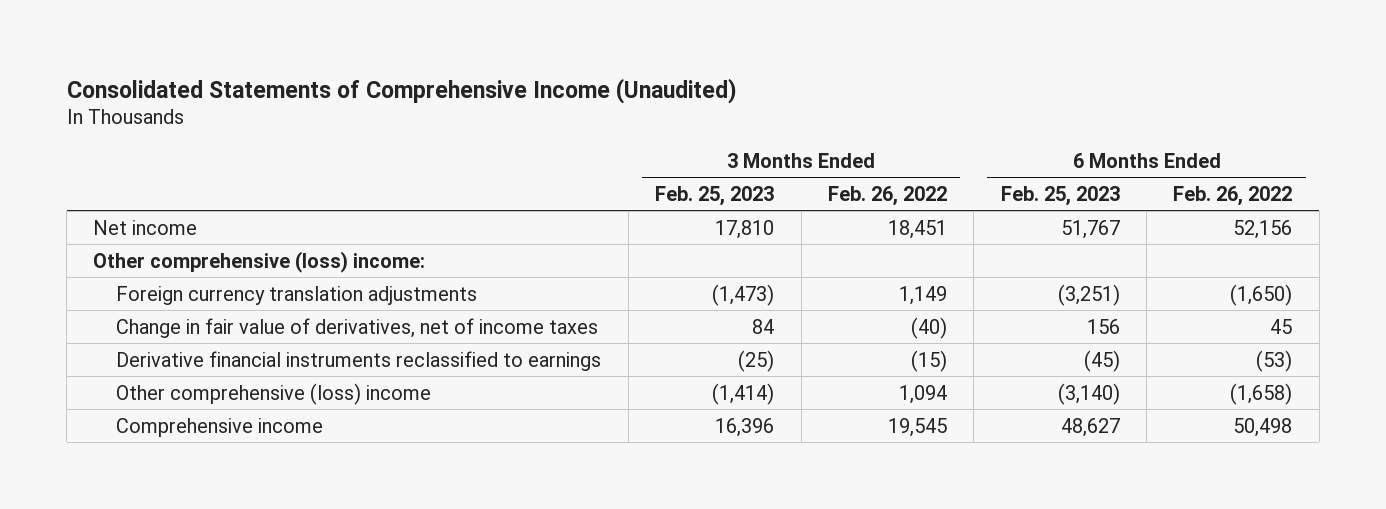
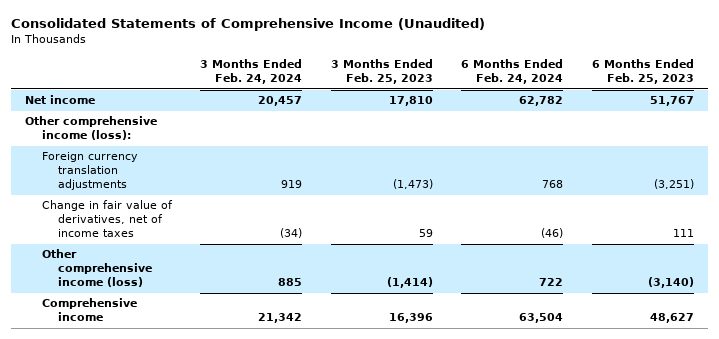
- | 3 Months Ended Feb. 25, 2023 | 3 Months Ended Feb. 26, 2022 | 6 Months Ended Feb. 25, 2023 | 6 Months Ended Feb. 26, 2022
+ | 3 Months Ended Feb. 24, 2024 | 3 Months Ended Feb. 25, 2023 | 6 Months Ended Feb. 24, 2024 | 6 Months Ended Feb. 25, 2023
- Other comprehensive (loss) income:
+ Other comprehensive income (loss):
- Change in fair value of derivatives, net of income taxes | 84 | (40) | 156 | 45
- Derivative financial instruments reclassified to earnings | (25) | (15) | (45) | (53)
- Other comprehensive (loss) income | (1,414) | 1,094 | (3,140) | (1,658)
+ Change in fair value of derivatives, net of income taxes | (34) | 59 | (46) | 111
+ Other comprehensive income (loss) | 885 | (1,414) | 722 | (3,140)

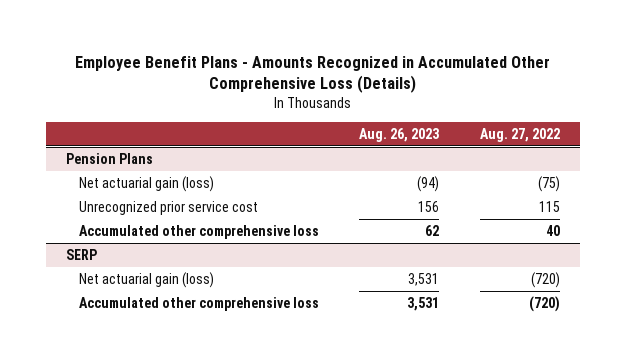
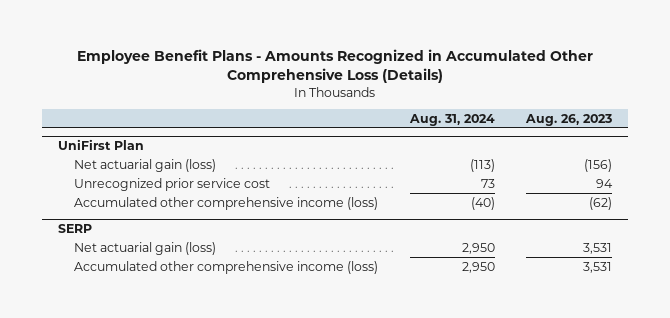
- | Aug. 26, 2023 | Aug. 27, 2022
+ | Aug. 31, 2024 | Aug. 26, 2023
- Pension Plans
- Net actuarial gain (loss) | (94) | (75)
- Unrecognized prior service cost | 156 | 115
- Accumulated other comprehensive loss | 62 | 40
+ UniFirst Plan
+ Net actuarial gain (loss) | (113) | (156)
+ Unrecognized prior service cost | 73 | 94
+ Accumulated other comprehensive income (loss) | (40) | (62)
@ SERP
- Accumulated other comprehensive loss | 3,531 | (720)
+ Accumulated other comprehensive income (loss) | 2,950 | 3,531

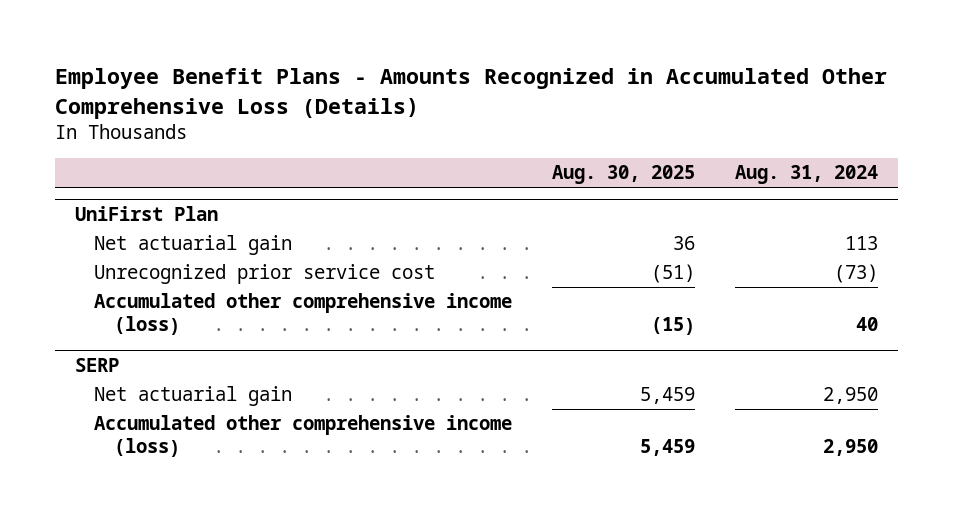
- | Aug. 31, 2024 | Aug. 26, 2023
+ | Aug. 30, 2025 | Aug. 31, 2024
@ UniFirst Plan
- Net actuarial gain (loss) | (113) | (156)
- Unrecognized prior service cost | 73 | 94
- Accumulated other comprehensive income (loss) | (40) | (62)
+ Net actuarial gain | 36 | 113
+ Unrecognized prior service cost | (51) | (73)
+ Accumulated other comprehensive income (loss) | (15) | 40
@ SERP
- Net actuarial gain (loss) | 2,950 | 3,531
+ Net actuarial gain | 5,459 | 2,950

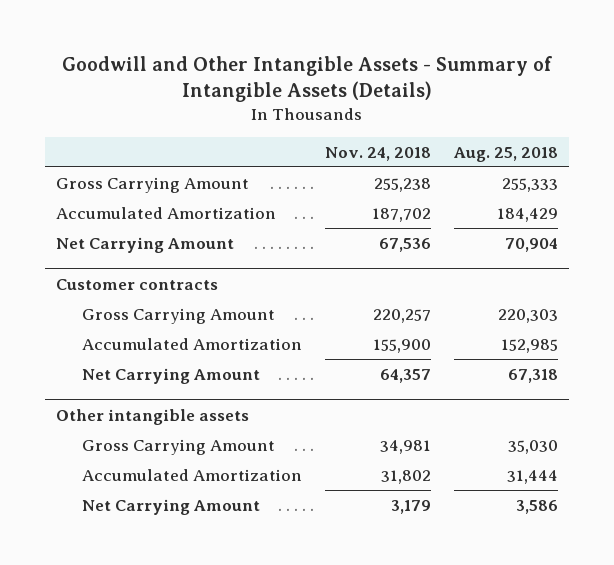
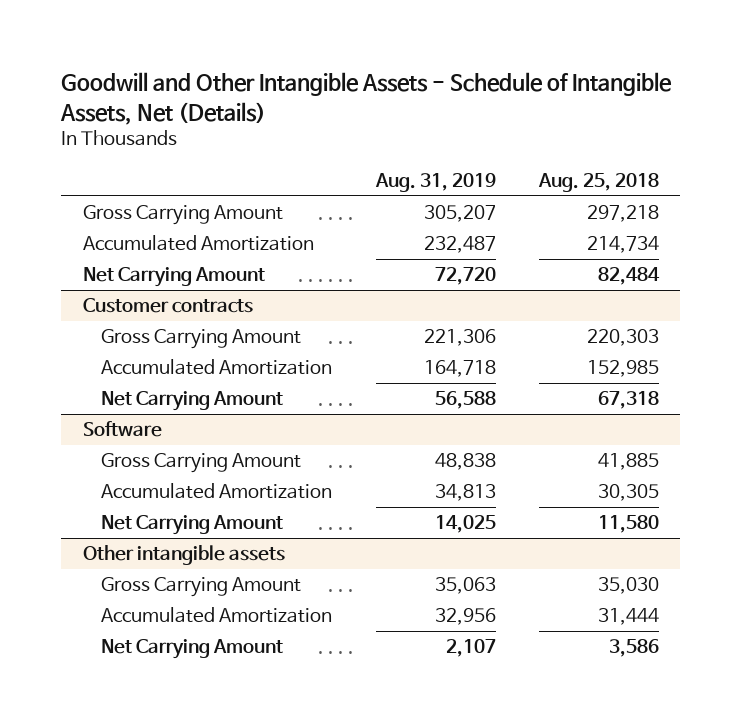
- Goodwill and Other Intangible Assets - Summary of Intangible Assets (Details)
+ Goodwill and Other Intangible Assets - Schedule of Intangible Assets, Net (Details)
- | Nov. 24, 2018 | Aug. 25, 2018
+ | Aug. 31, 2019 | Aug. 25, 2018
- Gross Carrying Amount | 255,238 | 255,333
- Accumulated Amortization | 187,702 | 184,429
- Net Carrying Amount | 67,536 | 70,904
+ Gross Carrying Amount | 305,207 | 297,218
+ Accumulated Amortization | 232,487 | 214,734
+ Net Carrying Amount | 72,720 | 82,484
+ Software
+ Gross Carrying Amount | 48,838 | 41,885
+ Accumulated Amortization | 34,813 | 30,305
+ Net Carrying Amount | 14,025 | 11,580

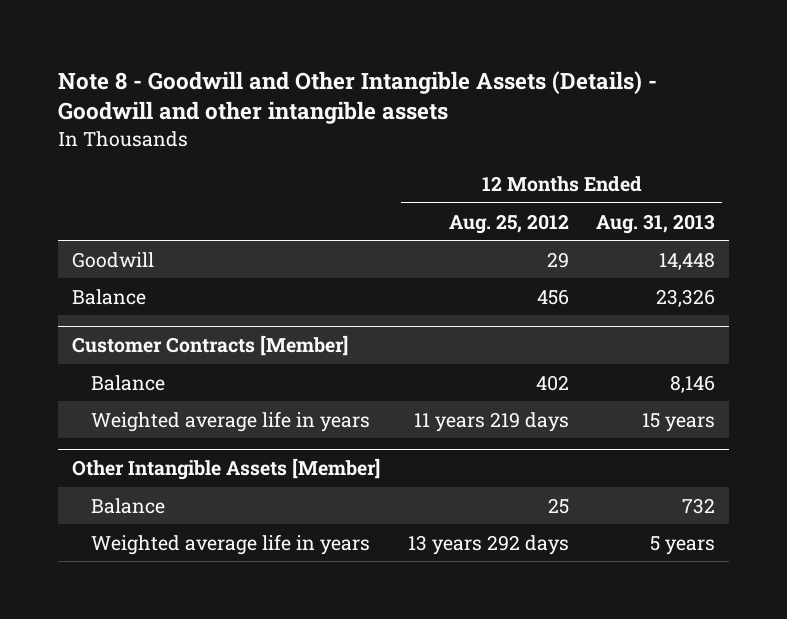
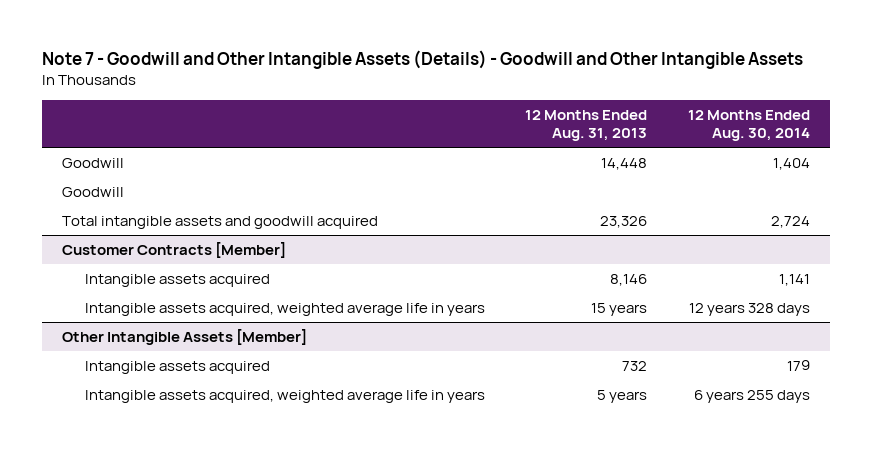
- Note 8 - Goodwill and Other Intangible Assets (Details) - Goodwill and other intangible assets
+ Note 7 - Goodwill and Other Intangible Assets (Details) - Goodwill and Other Intangible Assets
- | 12 Months Ended Aug. 25, 2012 | 12 Months Ended Aug. 31, 2013
+ | 12 Months Ended Aug. 31, 2013 | 12 Months Ended Aug. 30, 2014
- Balance | 456 | 23,326
+ Goodwill
+ Total intangible assets and goodwill acquired | 23,326 | 2,724
@ Customer Contracts [Member]
- Balance | 402 | 8,146
- Weighted average life in years | 11 years 219 days | 15 years
+ Intangible assets acquired | 8,146 | 1,141
+ Intangible assets acquired, weighted average life in years | 15 years | 12 years 328 days
@ Other Intangible Assets [Member]
- Balance | 25 | 732
- Weighted average life in years | 13 years 292 days | 5 years
+ Intangible assets acquired | 732 | 179
+ Intangible assets acquired, weighted average life in years | 5 years | 6 years 255 days

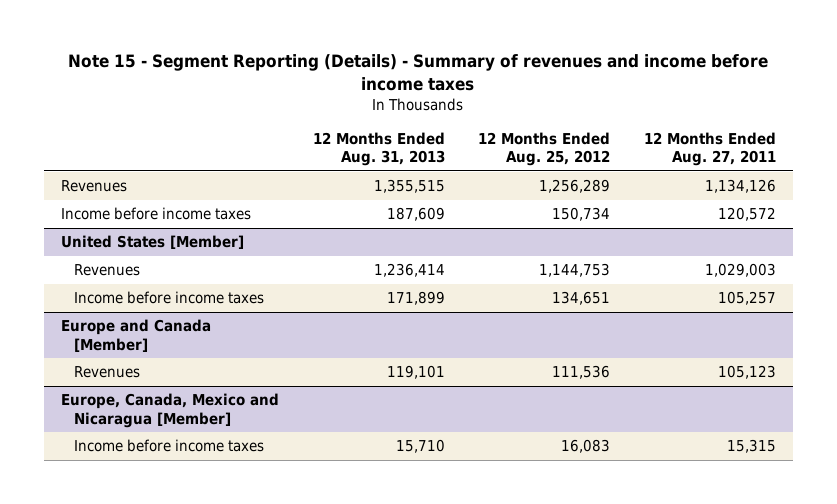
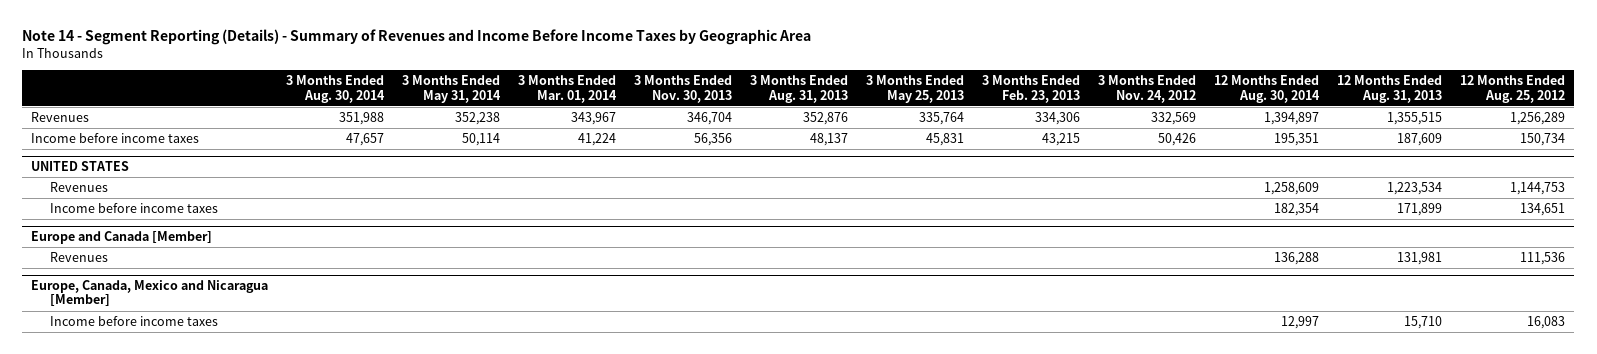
- Note 15 - Segment Reporting (Details) - Summary of revenues and income before income taxes
+ Note 14 - Segment Reporting (Details) - Summary of Revenues and Income Before Income Taxes by Geographic Area
- | 12 Months Ended Aug. 31, 2013 | 12 Months Ended Aug. 25, 2012 | 12 Months Ended Aug. 27, 2011
+ | 3 Months Ended Aug. 30, 2014 | 3 Months Ended May 31, 2014 | 3 Months Ended Mar. 01, 2014 | 3 Months Ended Nov. 30, 2013 | 3 Months Ended Aug. 31, 2013 | 3 Months Ended May 25, 2013 | 3 Months Ended Feb. 23, 2013 | 3 Months Ended Nov. 24, 2012 | 12 Months Ended Aug. 30, 2014 | 12 Months Ended Aug. 31, 2013 | 12 Months Ended Aug. 25, 2012
- United States [Member]
- Revenues | 1,236,414 | 1,144,753 | 1,029,003
+ UNITED STATES
+ Revenues | | | | | | | | | 1,258,609 | 1,223,534 | 1,144,753
@ Europe and Canada [Member]
- Revenues | 119,101 | 111,536 | 105,123
+ Revenues | | | | | | | | | 136,288 | 131,981 | 111,536

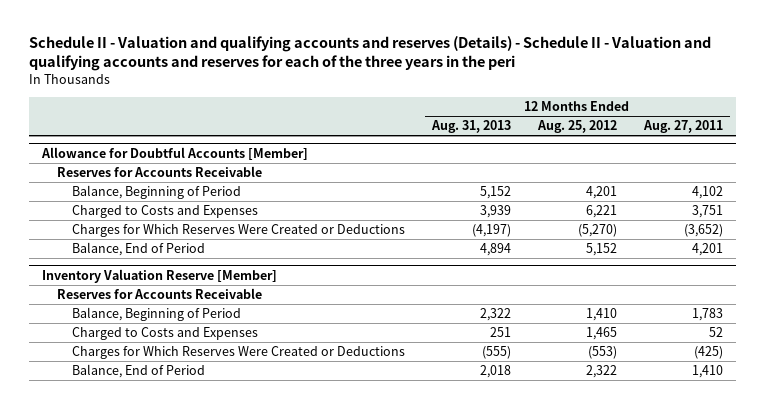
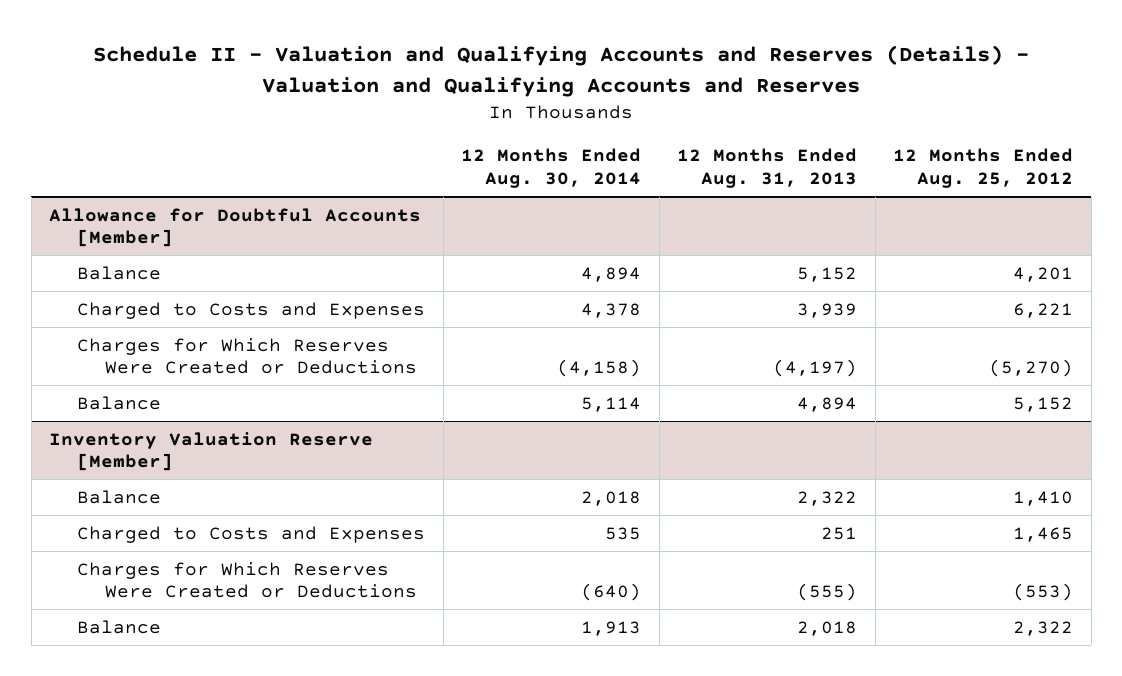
- Schedule II - Valuation and qualifying accounts and reserves (Details) - Schedule II - Valuation and qualifying accounts and reserves for each of the three years in the peri
+ Schedule II - Valuation and Qualifying Accounts and Reserves (Details) - Valuation and Qualifying Accounts and Reserves
- | 12 Months Ended Aug. 31, 2013 | 12 Months Ended Aug. 25, 2012 | 12 Months Ended Aug. 27, 2011
+ | 12 Months Ended Aug. 30, 2014 | 12 Months Ended Aug. 31, 2013 | 12 Months Ended Aug. 25, 2012
@ Allowance for Doubtful Accounts [Member]
- Reserves for Accounts Receivable
- Balance, Beginning of Period | 5,152 | 4,201 | 4,102
+ Balance | 4,894 | 5,152 | 4,201
- Balance, End of Period | 4,894 | 5,152 | 4,201
+ Balance | 5,114 | 4,894 | 5,152
@ Inventory Valuation Reserve [Member]
- Reserves for Accounts Receivable
- Balance, Beginning of Period | 2,322 | 1,410 | 1,783
+ Balance | 2,018 | 2,322 | 1,410
- Balance, End of Period | 2,018 | 2,322 | 1,410
+ Balance | 1,913 | 2,018 | 2,322

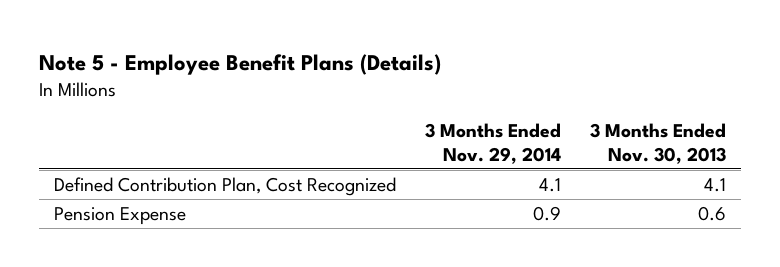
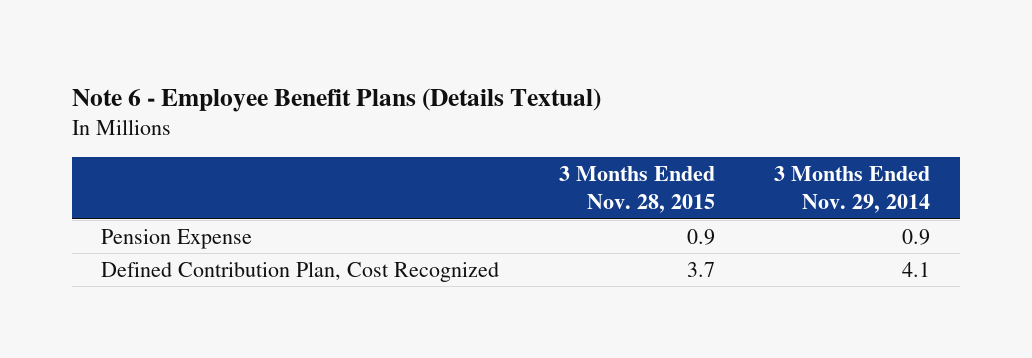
- Note 5 - Employee Benefit Plans (Details)
+ Note 6 - Employee Benefit Plans (Details Textual)
- | 3 Months Ended Nov. 29, 2014 | 3 Months Ended Nov. 30, 2013
+ | 3 Months Ended Nov. 28, 2015 | 3 Months Ended Nov. 29, 2014
moved down: Defined Contribution Plan, Cost Recognized | 3.7 | 4.1

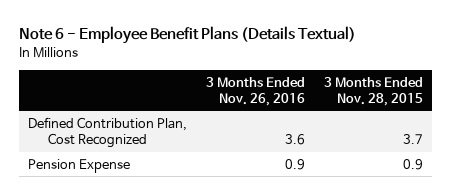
- | 3 Months Ended Nov. 28, 2015 | 3 Months Ended Nov. 29, 2014
+ | 3 Months Ended Nov. 26, 2016 | 3 Months Ended Nov. 28, 2015
moved down: Pension Expense | 0.9 | 0.9

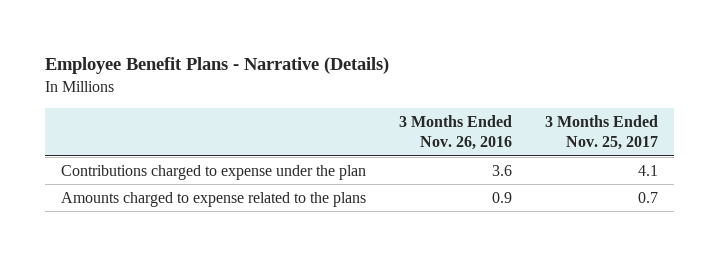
- Note 6 - Employee Benefit Plans (Details Textual)
+ Employee Benefit Plans - Narrative (Details)
- | 3 Months Ended Nov. 26, 2016 | 3 Months Ended Nov. 28, 2015
+ | 3 Months Ended Nov. 26, 2016 | 3 Months Ended Nov. 25, 2017
- Defined Contribution Plan, Cost Recognized | 3.6 | 3.7
- Pension Expense | 0.9 | 0.9
+ Contributions charged to expense under the plan | 3.6 | 4.1
+ Amounts charged to expense related to the plans | 0.9 | 0.7

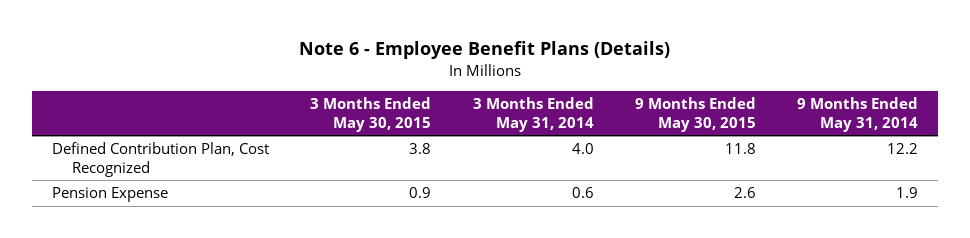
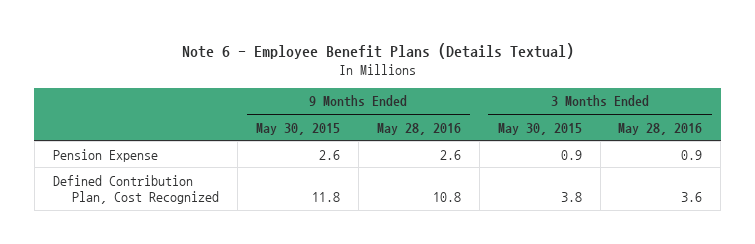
- Note 6 - Employee Benefit Plans (Details)
+ Note 6 - Employee Benefit Plans (Details Textual)
- | 3 Months Ended May 30, 2015 | 3 Months Ended May 31, 2014 | 9 Months Ended May 30, 2015 | 9 Months Ended May 31, 2014
+ | 9 Months Ended May 30, 2015 | 9 Months Ended May 28, 2016 | 3 Months Ended May 30, 2015 | 3 Months Ended May 28, 2016
moved down: Defined Contribution Plan, Cost Recognized | 11.8 | 10.8 | 3.8 | 3.6

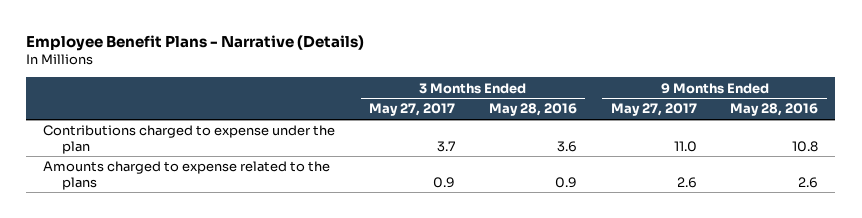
- Note 6 - Employee Benefit Plans (Details Textual)
+ Employee Benefit Plans - Narrative (Details)
- | 9 Months Ended May 30, 2015 | 9 Months Ended May 28, 2016 | 3 Months Ended May 30, 2015 | 3 Months Ended May 28, 2016
+ | 3 Months Ended May 27, 2017 | 3 Months Ended May 28, 2016 | 9 Months Ended May 27, 2017 | 9 Months Ended May 28, 2016
- Pension Expense | 2.6 | 2.6 | 0.9 | 0.9
- Defined Contribution Plan, Cost Recognized | 11.8 | 10.8 | 3.8 | 3.6
+ Contributions charged to expense under the plan | 3.7 | 3.6 | 11.0 | 10.8
+ Amounts charged to expense related to the plans | 0.9 | 0.9 | 2.6 | 2.6

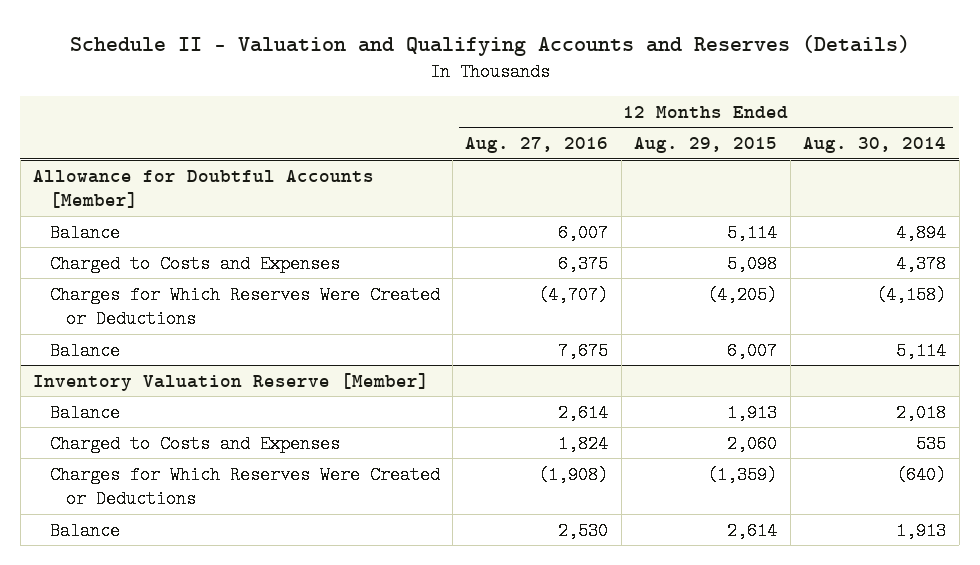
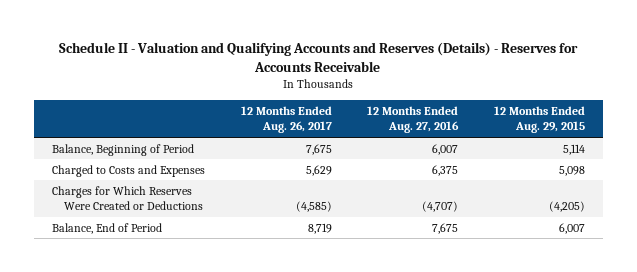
- Schedule II - Valuation and Qualifying Accounts and Reserves (Details)
+ Schedule II - Valuation and Qualifying Accounts and Reserves (Details) - Reserves for Accounts Receivable
- | 12 Months Ended Aug. 27, 2016 | 12 Months Ended Aug. 29, 2015 | 12 Months Ended Aug. 30, 2014
+ | 12 Months Ended Aug. 26, 2017 | 12 Months Ended Aug. 27, 2016 | 12 Months Ended Aug. 29, 2015
- Allowance for Doubtful Accounts [Member]
- Balance | 6,007 | 5,114 | 4,894
+ Balance, Beginning of Period | 7,675 | 6,007 | 5,114
- Balance | 7,675 | 6,007 | 5,114
- Inventory Valuation Reserve [Member]
- Balance | 2,614 | 1,913 | 2,018
- Charged to Costs and Expenses | 1,824 | 2,060 | 535
- Charges for Which Reserves Were Created or Deductions | (1,908) | (1,359) | (640)
- Balance | 2,530 | 2,614 | 1,913
+ Balance, End of Period | 8,719 | 7,675 | 6,007

